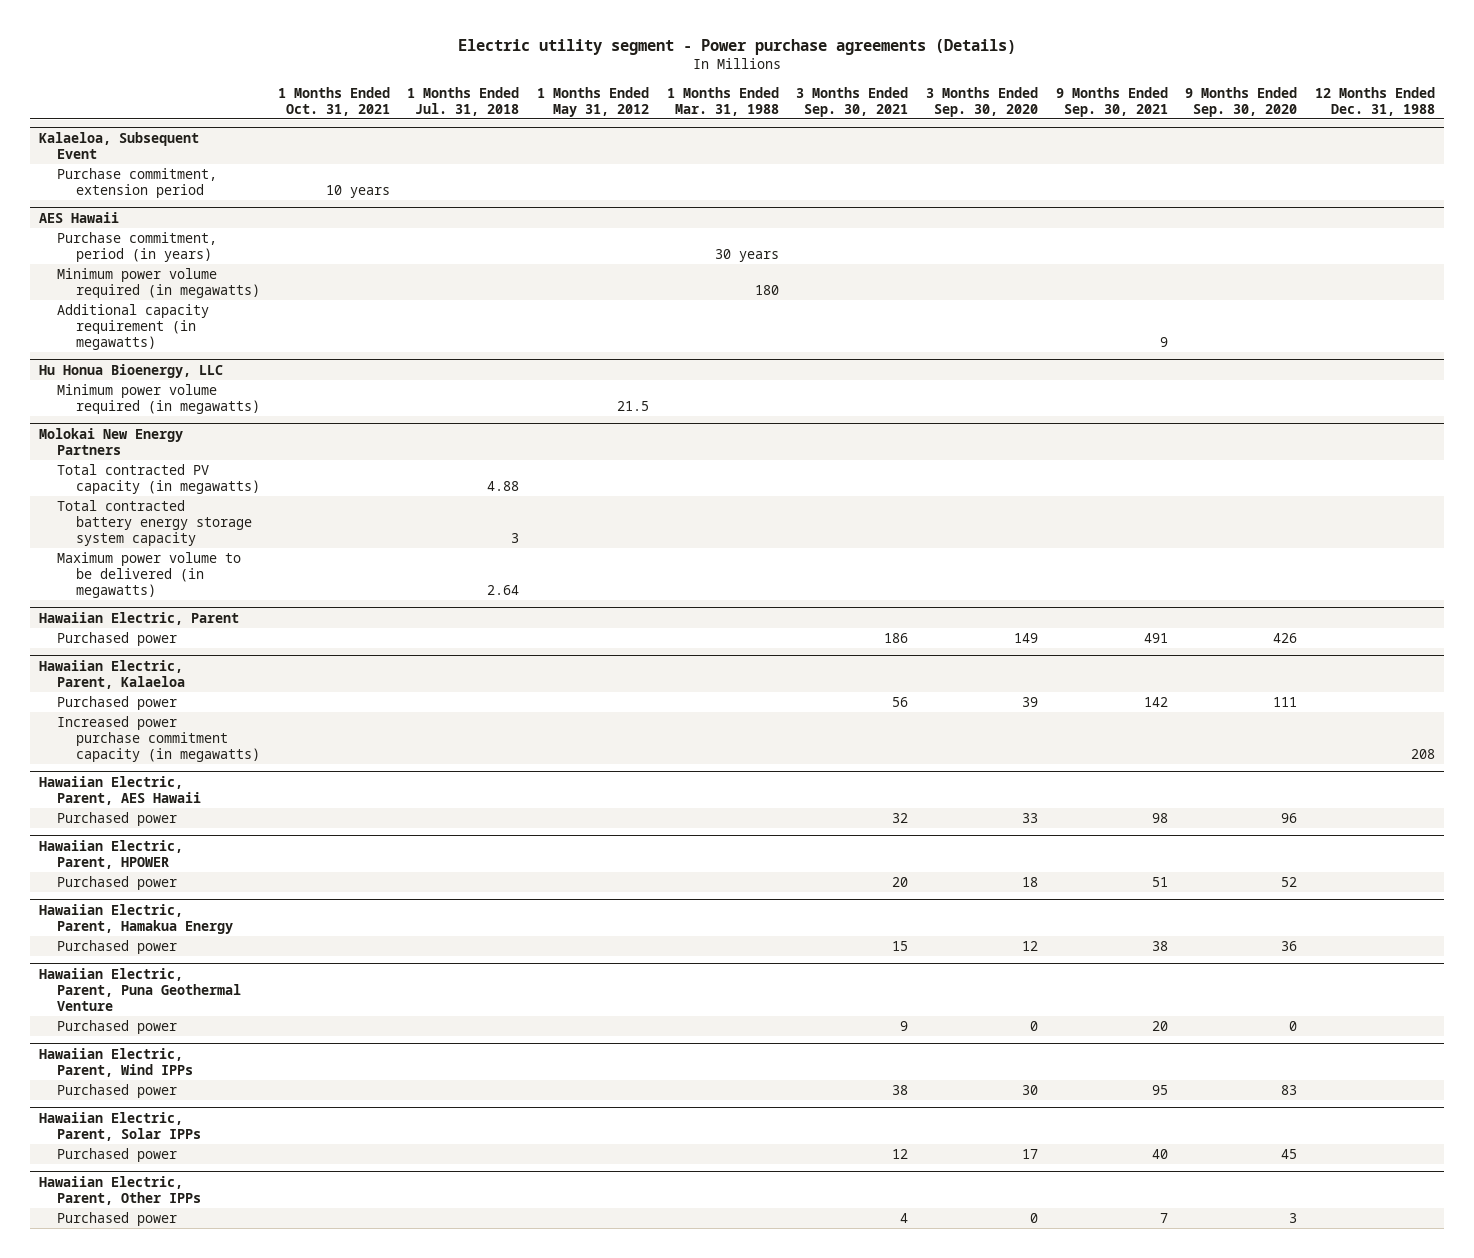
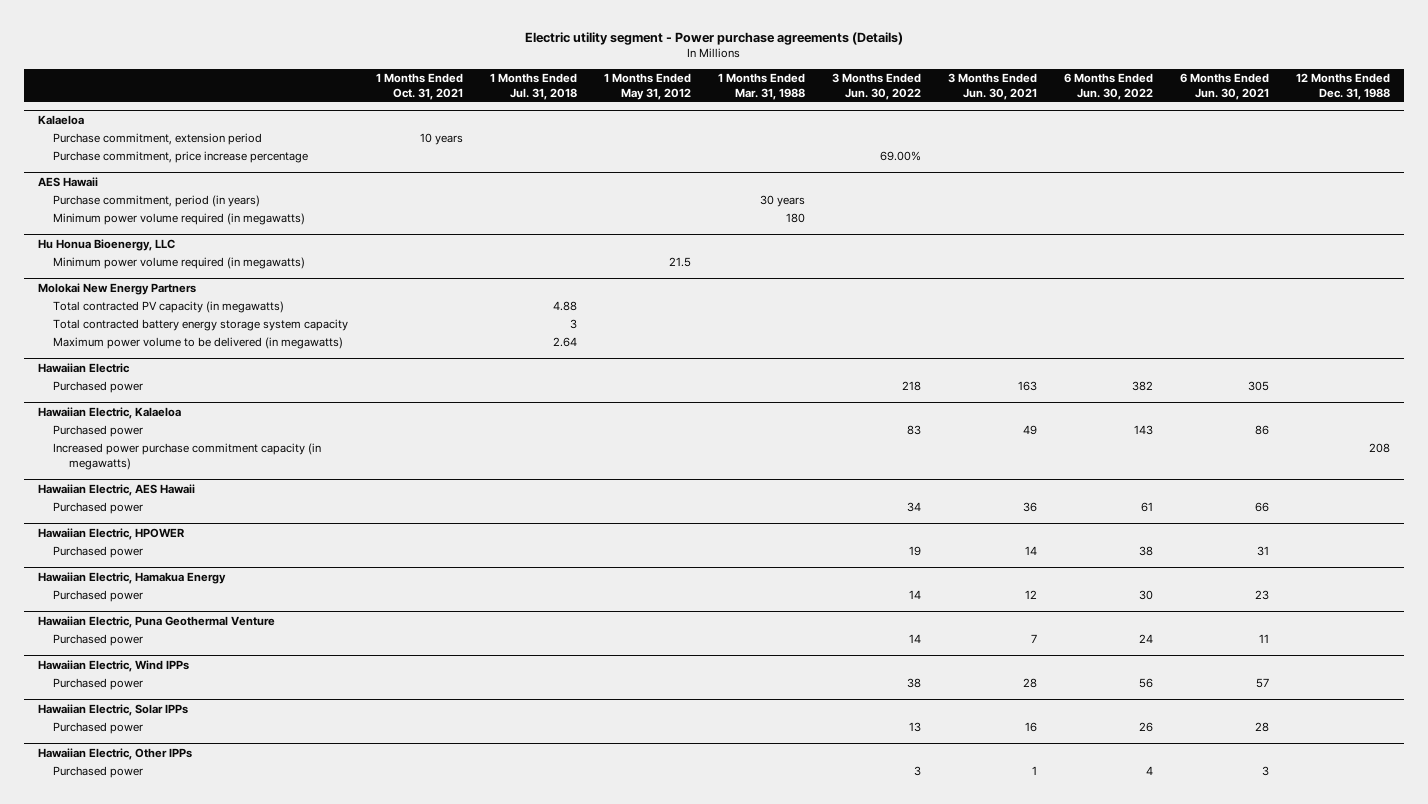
- | 1 Months Ended Oct. 31, 2021 | 1 Months Ended Jul. 31, 2018 | 1 Months Ended May 31, 2012 | 1 Months Ended Mar. 31, 1988 | 3 Months Ended Sep. 30, 2021 | 3 Months Ended Sep. 30, 2020 | 9 Months Ended Sep. 30, 2021 | 9 Months Ended Sep. 30, 2020 | 12 Months Ended Dec. 31, 1988
+ | 1 Months Ended Oct. 31, 2021 | 1 Months Ended Jul. 31, 2018 | 1 Months Ended May 31, 2012 | 1 Months Ended Mar. 31, 1988 | 3 Months Ended Jun. 30, 2022 | 3 Months Ended Jun. 30, 2021 | 6 Months Ended Jun. 30, 2022 | 6 Months Ended Jun. 30, 2021 | 12 Months Ended Dec. 31, 1988
- Kalaeloa, Subsequent Event
+ Kalaeloa
+ Purchase commitment, price increase percentage | | | | | 69.00% | | | |
@ AES Hawaii
- Additional capacity requirement (in megawatts) | | | | | | | 9 | |
- Hawaiian Electric, Parent
+ Hawaiian Electric
- Hawaiian Electric, Parent, Kalaeloa
+ Hawaiian Electric, Kalaeloa
- Hawaiian Electric, Parent, AES Hawaii
+ Hawaiian Electric, AES Hawaii
- Hawaiian Electric, Parent, HPOWER
+ Hawaiian Electric, HPOWER
- Hawaiian Electric, Parent, Hamakua Energy
+ Hawaiian Electric, Hamakua Energy
- Hawaiian Electric, Parent, Puna Geothermal Venture
+ Hawaiian Electric, Puna Geothermal Venture
- Hawaiian Electric, Parent, Wind IPPs
+ Hawaiian Electric, Wind IPPs
- Hawaiian Electric, Parent, Solar IPPs
+ Hawaiian Electric, Solar IPPs
- Hawaiian Electric, Parent, Other IPPs
+ Hawaiian Electric, Other IPPs

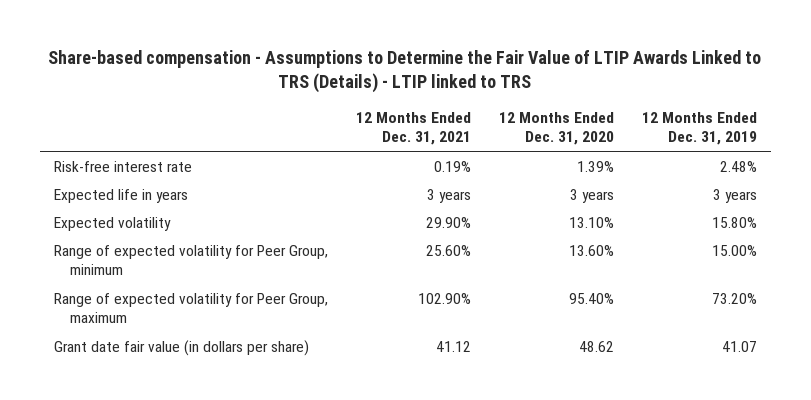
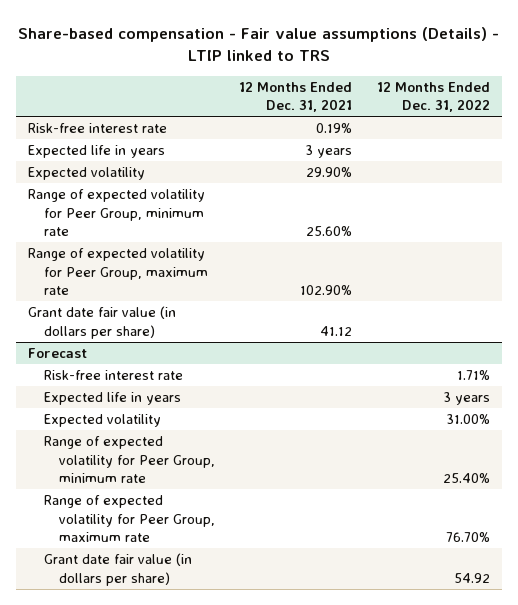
- Share-based compensation - Assumptions to Determine the Fair Value of LTIP Awards Linked to TRS (Details) - LTIP linked to TRS
+ Share-based compensation - Fair value assumptions (Details) - LTIP linked to TRS
- | 12 Months Ended Dec. 31, 2021 | 12 Months Ended Dec. 31, 2020 | 12 Months Ended Dec. 31, 2019
+ | 12 Months Ended Dec. 31, 2021 | 12 Months Ended Dec. 31, 2022
- Range of expected volatility for Peer Group, minimum | 25.60% | 13.60% | 15.00%
- Range of expected volatility for Peer Group, maximum | 102.90% | 95.40% | 73.20%
+ Range of expected volatility for Peer Group, minimum rate | 25.60% |
+ Range of expected volatility for Peer Group, maximum rate | 102.90% |
+ Forecast
+ Risk-free interest rate | | 1.71%
+ Expected life in years | | 3 years
+ Expected volatility | | 31.00%
+ Range of expected volatility for Peer Group, minimum rate | | 25.40%
+ Range of expected volatility for Peer Group, maximum rate | | 76.70%
+ Grant date fair value (in dollars per share) | | 54.92

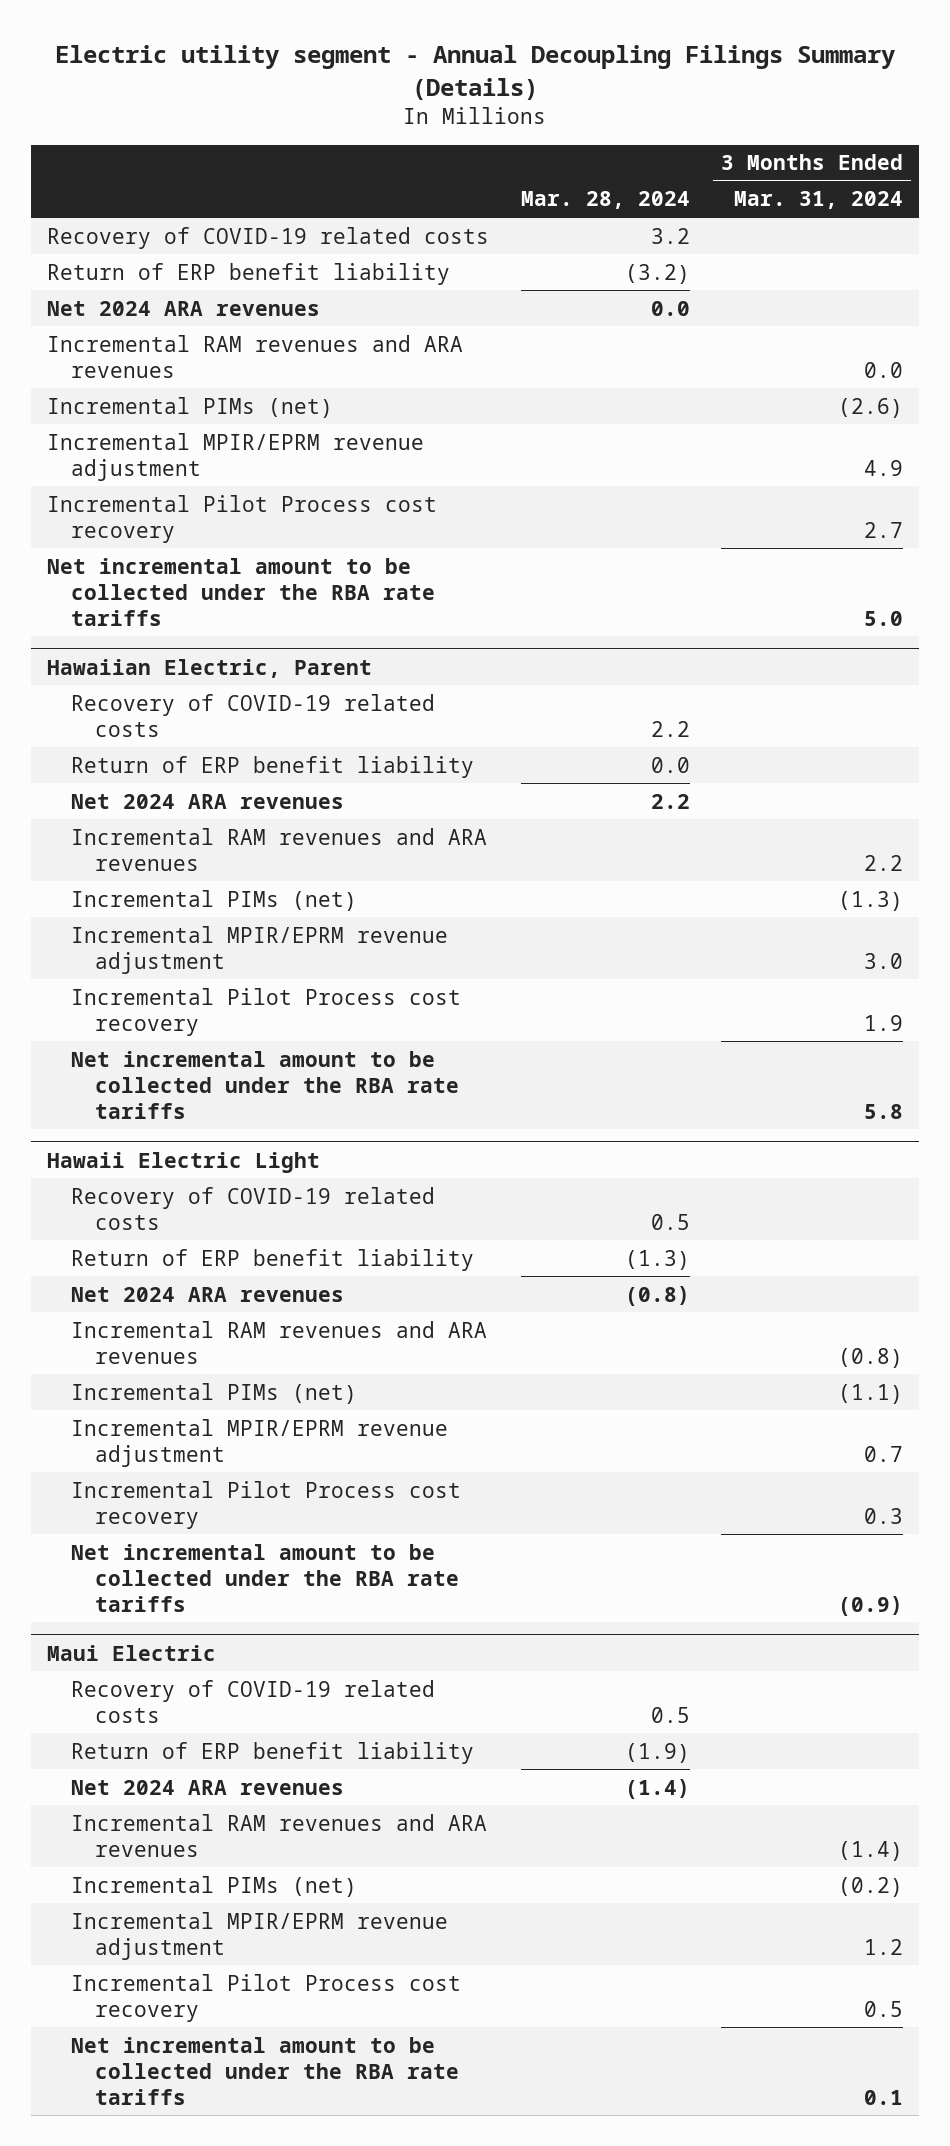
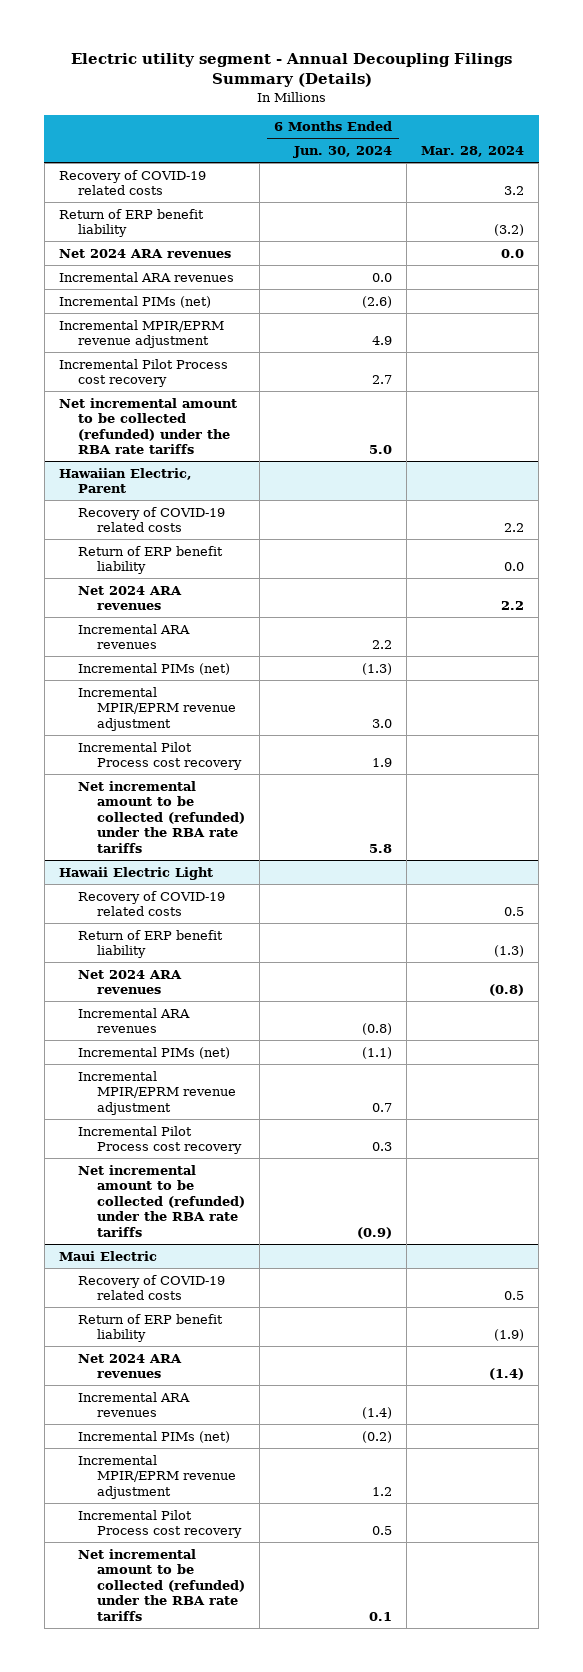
- | Mar. 28, 2024 | 3 Months Ended Mar. 31, 2024
+ | 6 Months Ended Jun. 30, 2024 | Mar. 28, 2024
- Incremental RAM revenues and ARA revenues | | 0.0
+ Incremental ARA revenues | 0.0 |
- Net incremental amount to be collected under the RBA rate tariffs | | 5.0
+ Net incremental amount to be collected (refunded) under the RBA rate tariffs | 5.0 |
@ Hawaiian Electric, Parent
- Incremental RAM revenues and ARA revenues | | 2.2
+ Incremental ARA revenues | 2.2 |
- Net incremental amount to be collected under the RBA rate tariffs | | 5.8
+ Net incremental amount to be collected (refunded) under the RBA rate tariffs | 5.8 |
@ Hawaii Electric Light
- Incremental RAM revenues and ARA revenues | | (0.8)
+ Incremental ARA revenues | (0.8) |
- Net incremental amount to be collected under the RBA rate tariffs | | (0.9)
+ Net incremental amount to be collected (refunded) under the RBA rate tariffs | (0.9) |
@ Maui Electric
- Incremental RAM revenues and ARA revenues | | (1.4)
+ Incremental ARA revenues | (1.4) |
- Net incremental amount to be collected under the RBA rate tariffs | | 0.1
+ Net incremental amount to be collected (refunded) under the RBA rate tariffs | 0.1 |

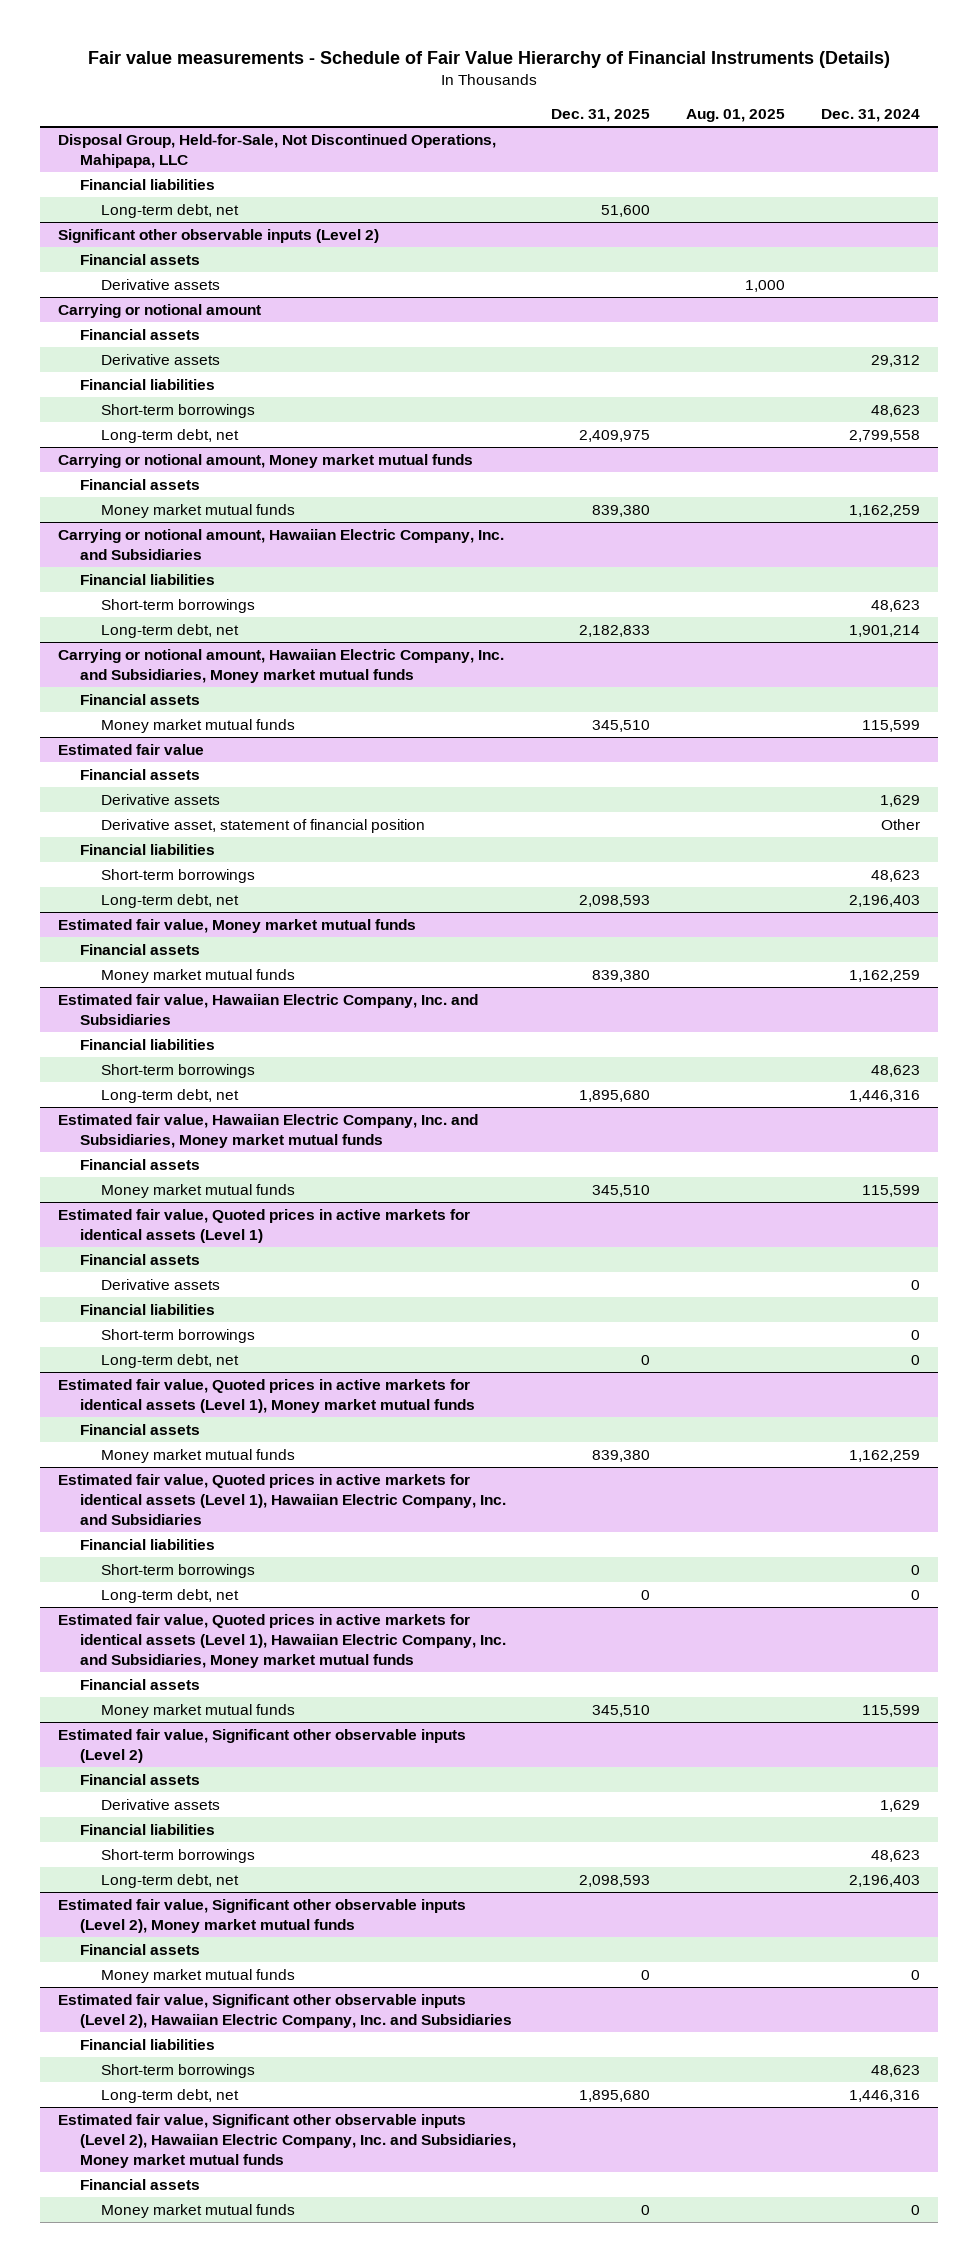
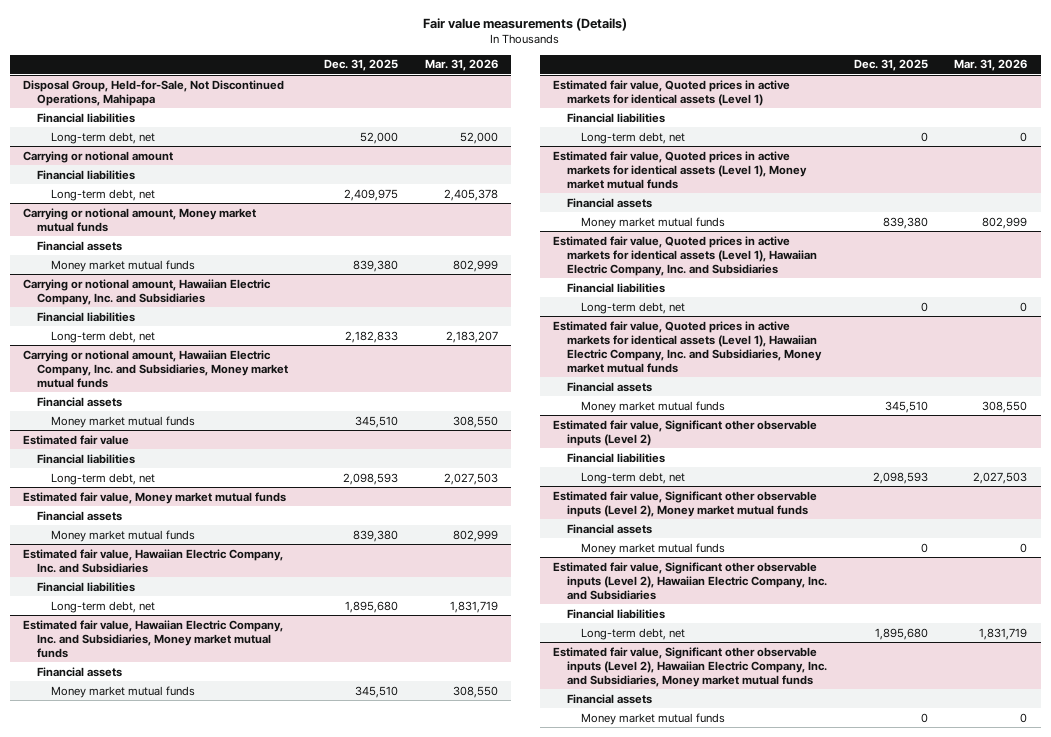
- Fair value measurements - Schedule of Fair Value Hierarchy of Financial Instruments (Details)
+ Fair value measurements (Details)
- | Dec. 31, 2025 | Aug. 01, 2025 | Dec. 31, 2024
+ | Dec. 31, 2025 | Mar. 31, 2026
- Disposal Group, Held-for-Sale, Not Discontinued Operations, Mahipapa, LLC
+ Disposal Group, Held-for-Sale, Not Discontinued Operations, Mahipapa
- Long-term debt, net | 51,600 | |
- Significant other observable inputs (Level 2)
- Financial assets
- Derivative assets | | 1,000 |
+ Long-term debt, net | 52,000 | 52,000
@ Carrying or notional amount
- Financial assets
- Derivative assets | | | 29,312
- Short-term borrowings | | | 48,623
@ Carrying or notional amount, Hawaiian Electric Company, Inc. and Subsidiaries
- Short-term borrowings | | | 48,623
@ Estimated fair value
- Financial assets
- Derivative assets | | | 1,629
- Derivative asset, statement of financial position | | | Other
- Short-term borrowings | | | 48,623
@ Estimated fair value, Hawaiian Electric Company, Inc. and Subsidiaries
- Short-term borrowings | | | 48,623
@ Estimated fair value, Quoted prices in active markets for identical assets (Level 1)
- Financial assets
- Derivative assets | | | 0
- Short-term borrowings | | | 0
@ Estimated fair value, Quoted prices in active markets for identical assets (Level 1), Hawaiian Electric Company, Inc. and Subsidiaries
- Short-term borrowings | | | 0
@ Estimated fair value, Significant other observable inputs (Level 2)
- Financial assets
- Derivative assets | | | 1,629
- Short-term borrowings | | | 48,623
@ Estimated fair value, Significant other observable inputs (Level 2), Hawaiian Electric Company, Inc. and Subsidiaries
- Short-term borrowings | | | 48,623

